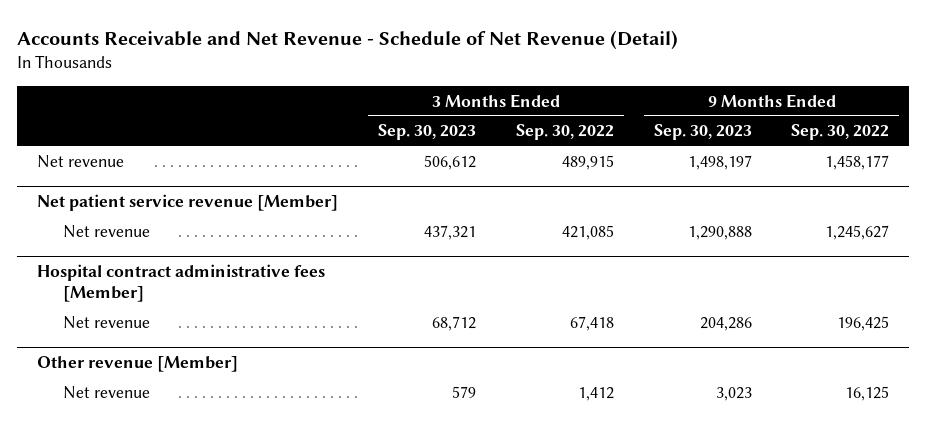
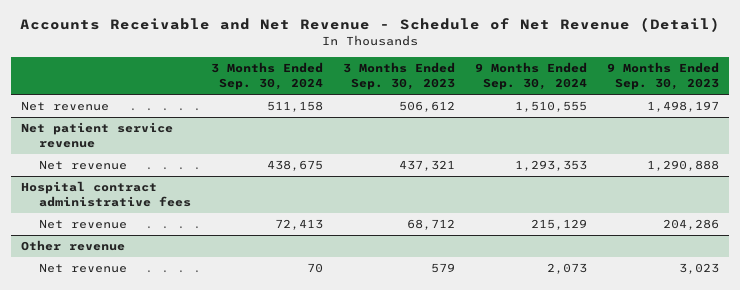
- | 3 Months Ended Sep. 30, 2023 | 3 Months Ended Sep. 30, 2022 | 9 Months Ended Sep. 30, 2023 | 9 Months Ended Sep. 30, 2022
+ | 3 Months Ended Sep. 30, 2024 | 3 Months Ended Sep. 30, 2023 | 9 Months Ended Sep. 30, 2024 | 9 Months Ended Sep. 30, 2023
- Net patient service revenue [Member]
+ Net patient service revenue
- Hospital contract administrative fees [Member]
+ Hospital contract administrative fees
- Other revenue [Member]
+ Other revenue

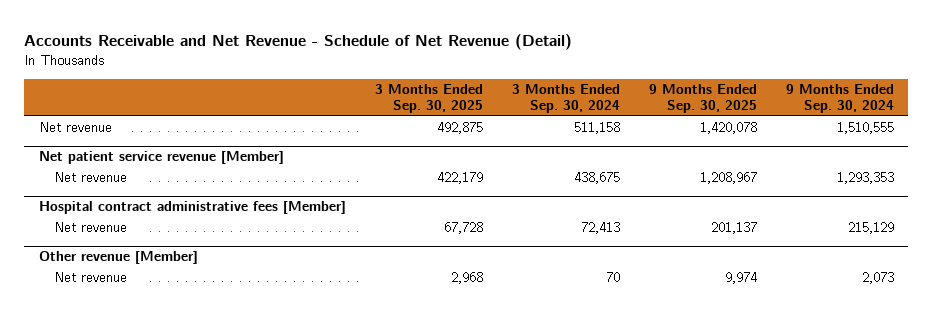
- | 3 Months Ended Sep. 30, 2024 | 3 Months Ended Sep. 30, 2023 | 9 Months Ended Sep. 30, 2024 | 9 Months Ended Sep. 30, 2023
+ | 3 Months Ended Sep. 30, 2025 | 3 Months Ended Sep. 30, 2024 | 9 Months Ended Sep. 30, 2025 | 9 Months Ended Sep. 30, 2024
- Net patient service revenue
+ Net patient service revenue [Member]
- Hospital contract administrative fees
+ Hospital contract administrative fees [Member]
- Other revenue
+ Other revenue [Member]

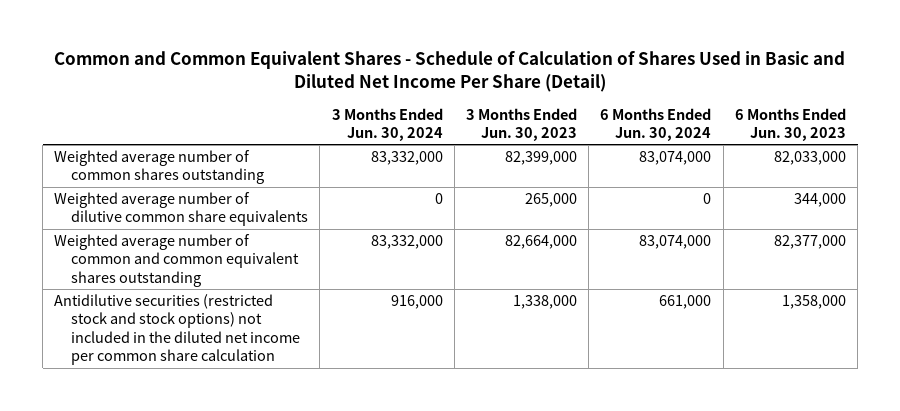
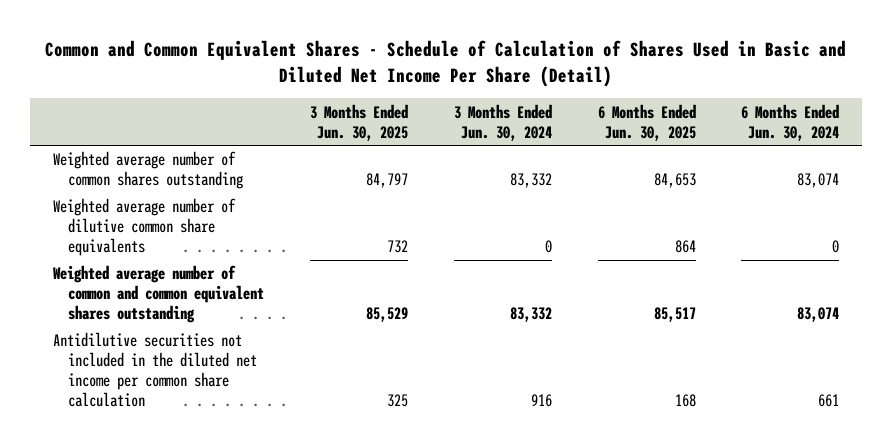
- | 3 Months Ended Jun. 30, 2024 | 3 Months Ended Jun. 30, 2023 | 6 Months Ended Jun. 30, 2024 | 6 Months Ended Jun. 30, 2023
+ | 3 Months Ended Jun. 30, 2025 | 3 Months Ended Jun. 30, 2024 | 6 Months Ended Jun. 30, 2025 | 6 Months Ended Jun. 30, 2024
- Weighted average number of common shares outstanding | 83,332,000 | 82,399,000 | 83,074,000 | 82,033,000
+ Weighted average number of common shares outstanding | 84,797 | 83,332 | 84,653 | 83,074
- Weighted average number of common and common equivalent shares outstanding | 83,332,000 | 82,664,000 | 83,074,000 | 82,377,000
- Antidilutive securities (restricted stock and stock options) not included in the diluted net income per common share calculation | 916,000 | 1,338,000 | 661,000 | 1,358,000
+ Weighted average number of common and common equivalent shares outstanding | 85,529 | 83,332 | 85,517 | 83,074
+ Antidilutive securities not included in the diluted net income per common share calculation | 325 | 916 | 168 | 661

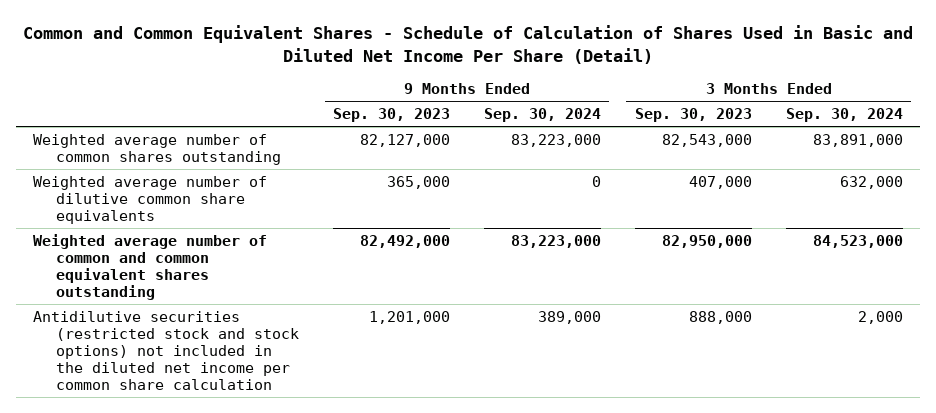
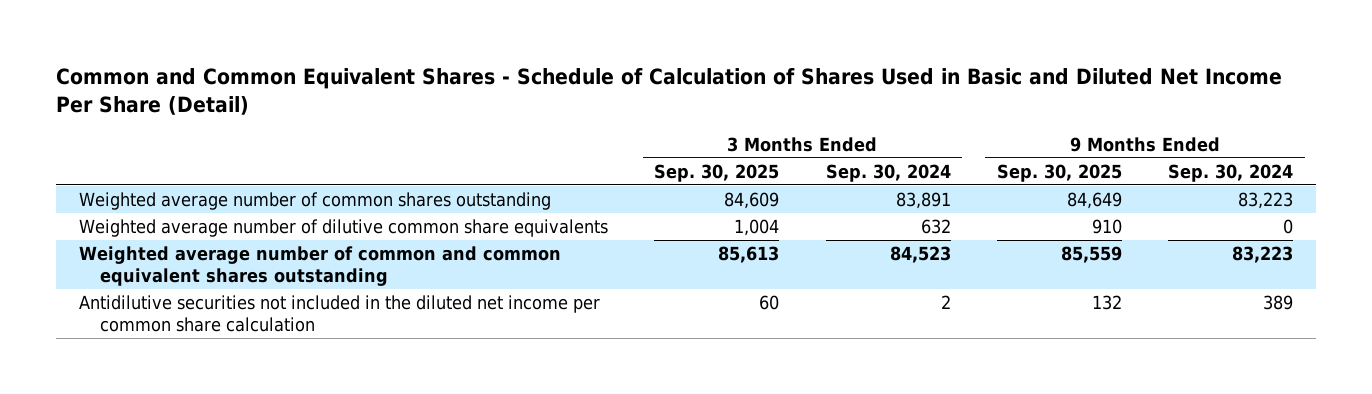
- | 9 Months Ended Sep. 30, 2023 | 9 Months Ended Sep. 30, 2024 | 3 Months Ended Sep. 30, 2023 | 3 Months Ended Sep. 30, 2024
+ | 3 Months Ended Sep. 30, 2025 | 3 Months Ended Sep. 30, 2024 | 9 Months Ended Sep. 30, 2025 | 9 Months Ended Sep. 30, 2024
- Weighted average number of common shares outstanding | 82,127,000 | 83,223,000 | 82,543,000 | 83,891,000
- Weighted average number of dilutive common share equivalents | 365,000 | 0 | 407,000 | 632,000
- Weighted average number of common and common equivalent shares outstanding | 82,492,000 | 83,223,000 | 82,950,000 | 84,523,000
- Antidilutive securities (restricted stock and stock options) not included in the diluted net income per common share calculation | 1,201,000 | 389,000 | 888,000 | 2,000
+ Weighted average number of common shares outstanding | 84,609 | 83,891 | 84,649 | 83,223
+ Weighted average number of dilutive common share equivalents | 1,004 | 632 | 910 | 0
+ Weighted average number of common and common equivalent shares outstanding | 85,613 | 84,523 | 85,559 | 83,223
+ Antidilutive securities not included in the diluted net income per common share calculation | 60 | 2 | 132 | 389

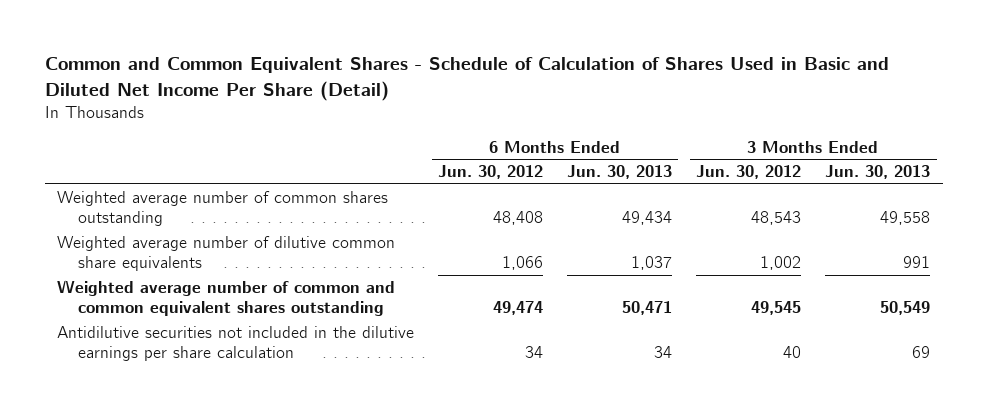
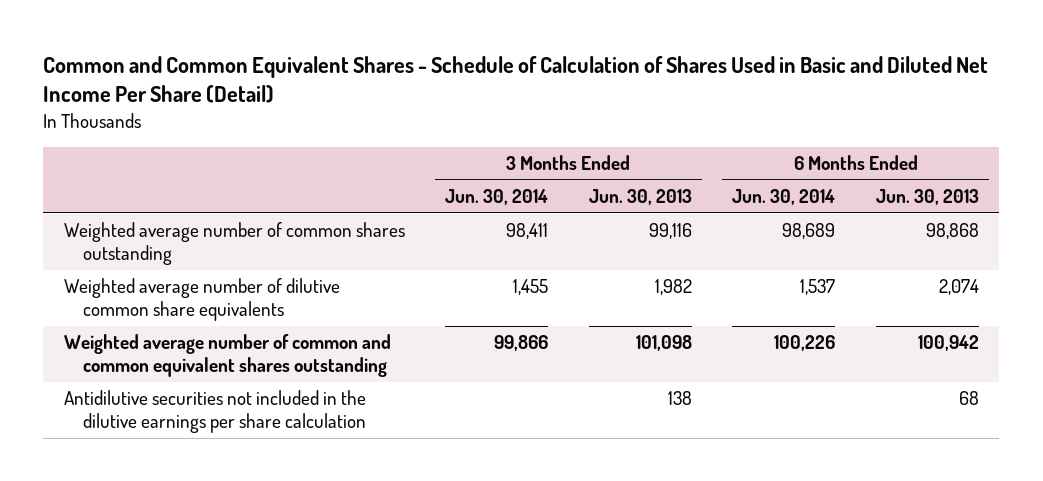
- | 6 Months Ended Jun. 30, 2012 | 6 Months Ended Jun. 30, 2013 | 3 Months Ended Jun. 30, 2012 | 3 Months Ended Jun. 30, 2013
+ | 3 Months Ended Jun. 30, 2014 | 3 Months Ended Jun. 30, 2013 | 6 Months Ended Jun. 30, 2014 | 6 Months Ended Jun. 30, 2013
- Weighted average number of common shares outstanding | 48,408 | 49,434 | 48,543 | 49,558
- Weighted average number of dilutive common share equivalents | 1,066 | 1,037 | 1,002 | 991
- Weighted average number of common and common equivalent shares outstanding | 49,474 | 50,471 | 49,545 | 50,549
- Antidilutive securities not included in the dilutive earnings per share calculation | 34 | 34 | 40 | 69
+ Weighted average number of common shares outstanding | 98,411 | 99,116 | 98,689 | 98,868
+ Weighted average number of dilutive common share equivalents | 1,455 | 1,982 | 1,537 | 2,074
+ Weighted average number of common and common equivalent shares outstanding | 99,866 | 101,098 | 100,226 | 100,942
+ Antidilutive securities not included in the dilutive earnings per share calculation | | 138 | | 68

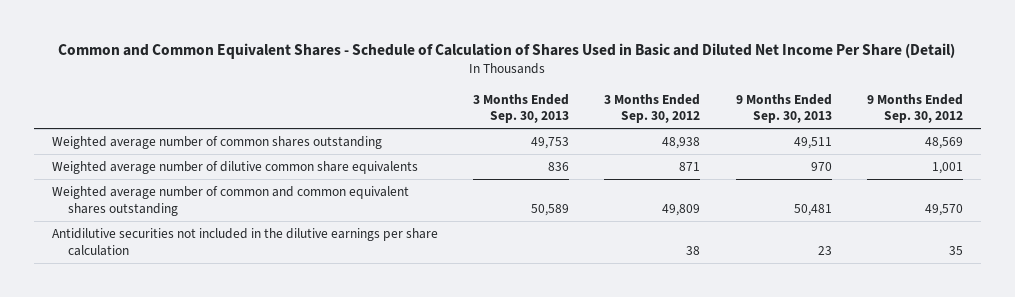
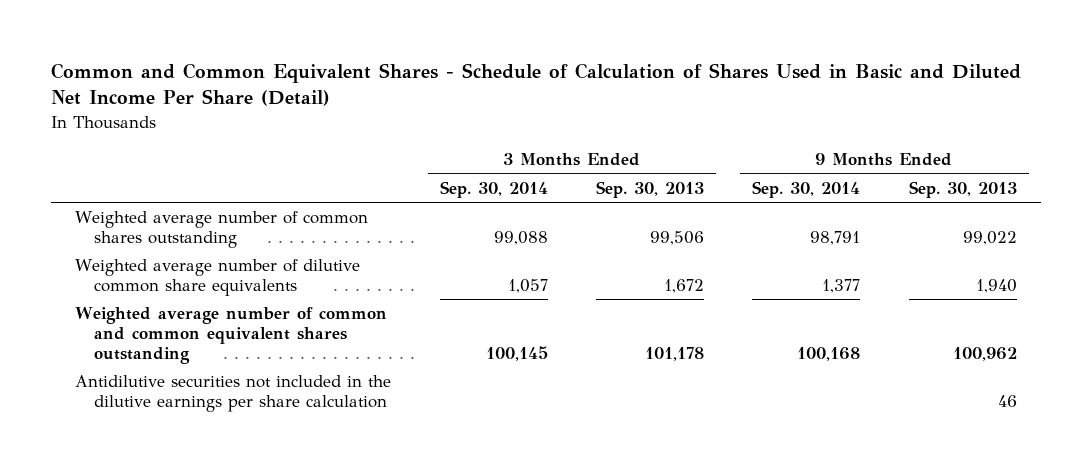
- | 3 Months Ended Sep. 30, 2013 | 3 Months Ended Sep. 30, 2012 | 9 Months Ended Sep. 30, 2013 | 9 Months Ended Sep. 30, 2012
+ | 3 Months Ended Sep. 30, 2014 | 3 Months Ended Sep. 30, 2013 | 9 Months Ended Sep. 30, 2014 | 9 Months Ended Sep. 30, 2013
- Weighted average number of common shares outstanding | 49,753 | 48,938 | 49,511 | 48,569
- Weighted average number of dilutive common share equivalents | 836 | 871 | 970 | 1,001
- Weighted average number of common and common equivalent shares outstanding | 50,589 | 49,809 | 50,481 | 49,570
- Antidilutive securities not included in the dilutive earnings per share calculation | | 38 | 23 | 35
+ Weighted average number of common shares outstanding | 99,088 | 99,506 | 98,791 | 99,022
+ Weighted average number of dilutive common share equivalents | 1,057 | 1,672 | 1,377 | 1,940
+ Weighted average number of common and common equivalent shares outstanding | 100,145 | 101,178 | 100,168 | 100,962
+ Antidilutive securities not included in the dilutive earnings per share calculation | | | | 46

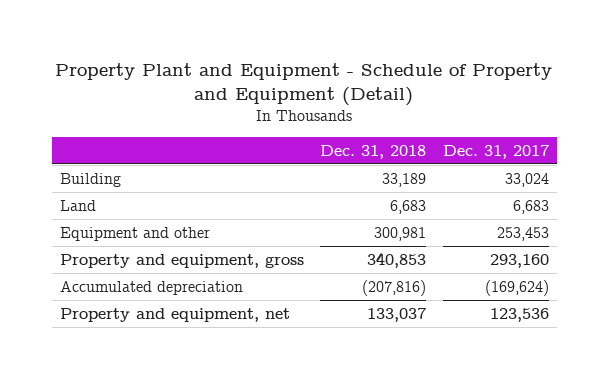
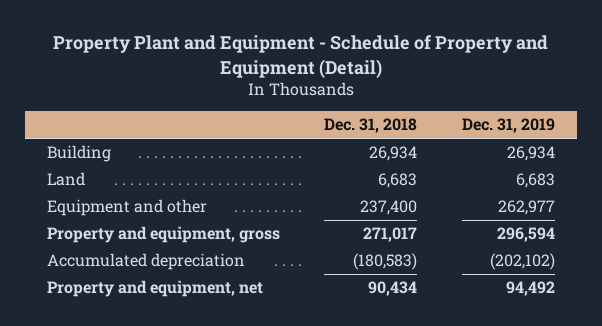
- | Dec. 31, 2018 | Dec. 31, 2017
+ | Dec. 31, 2018 | Dec. 31, 2019
- Building | 33,189 | 33,024
+ Building | 26,934 | 26,934
- Equipment and other | 300,981 | 253,453
- Property and equipment, gross | 340,853 | 293,160
- Accumulated depreciation | (207,816) | (169,624)
- Property and equipment, net | 133,037 | 123,536
+ Equipment and other | 237,400 | 262,977
+ Property and equipment, gross | 271,017 | 296,594
+ Accumulated depreciation | (180,583) | (202,102)
+ Property and equipment, net | 90,434 | 94,492

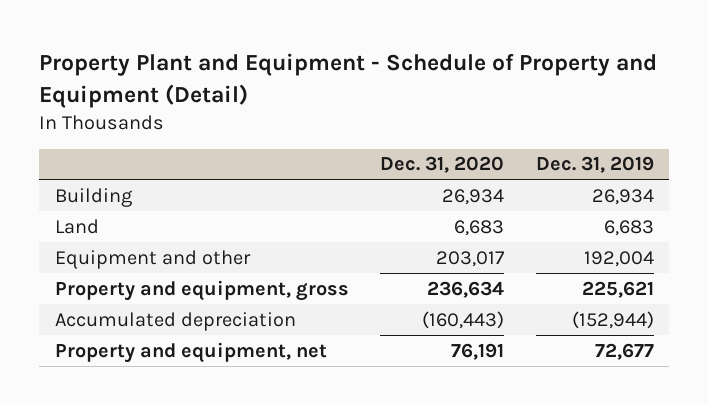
- | Dec. 31, 2018 | Dec. 31, 2019
+ | Dec. 31, 2020 | Dec. 31, 2019
- Equipment and other | 237,400 | 262,977
- Property and equipment, gross | 271,017 | 296,594
- Accumulated depreciation | (180,583) | (202,102)
- Property and equipment, net | 90,434 | 94,492
+ Equipment and other | 203,017 | 192,004
+ Property and equipment, gross | 236,634 | 225,621
+ Accumulated depreciation | (160,443) | (152,944)
+ Property and equipment, net | 76,191 | 72,677

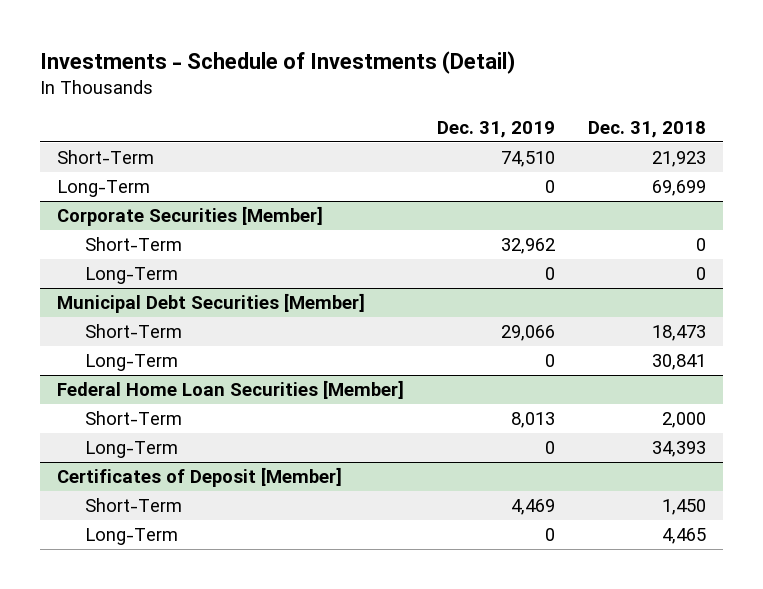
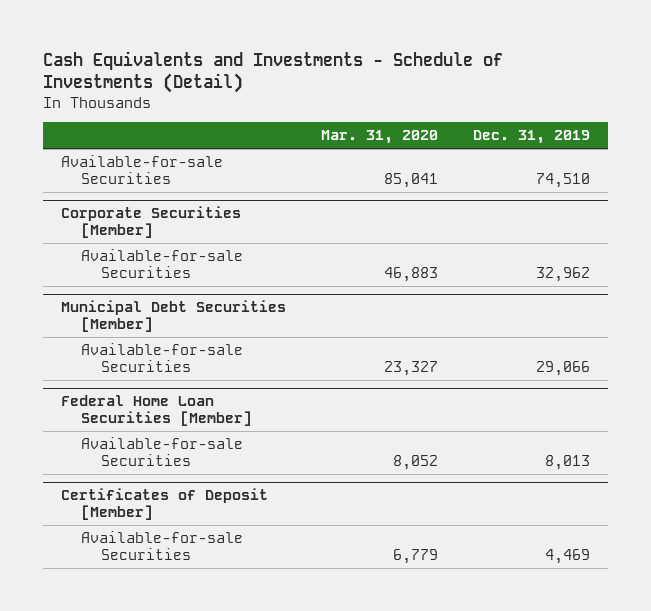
- Investments - Schedule of Investments (Detail)
+ Cash Equivalents and Investments - Schedule of Investments (Detail)
- | Dec. 31, 2019 | Dec. 31, 2018
+ | Mar. 31, 2020 | Dec. 31, 2019
- Short-Term | 74,510 | 21,923
- Long-Term | 0 | 69,699
+ Available-for-sale Securities | 85,041 | 74,510
@ Corporate Securities [Member]
- Short-Term | 32,962 | 0
- Long-Term | 0 | 0
+ Available-for-sale Securities | 46,883 | 32,962
@ Municipal Debt Securities [Member]
- Short-Term | 29,066 | 18,473
- Long-Term | 0 | 30,841
+ Available-for-sale Securities | 23,327 | 29,066
@ Federal Home Loan Securities [Member]
- Short-Term | 8,013 | 2,000
- Long-Term | 0 | 34,393
+ Available-for-sale Securities | 8,052 | 8,013
@ Certificates of Deposit [Member]
- Short-Term | 4,469 | 1,450
- Long-Term | 0 | 4,465
+ Available-for-sale Securities | 6,779 | 4,469

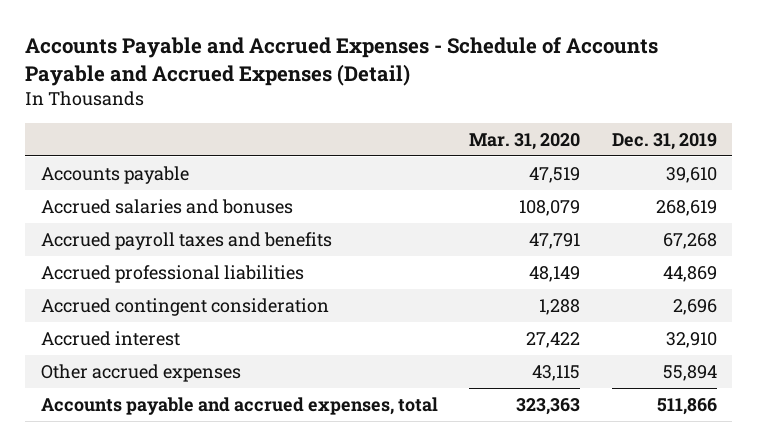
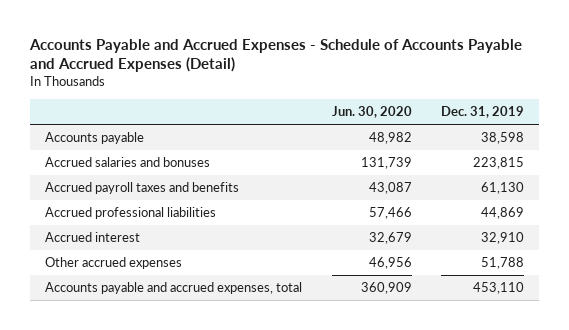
- | Mar. 31, 2020 | Dec. 31, 2019
+ | Jun. 30, 2020 | Dec. 31, 2019
- Accounts payable | 47,519 | 39,610
- Accrued salaries and bonuses | 108,079 | 268,619
- Accrued payroll taxes and benefits | 47,791 | 67,268
+ Accounts payable | 48,982 | 38,598
+ Accrued salaries and bonuses | 131,739 | 223,815
+ Accrued payroll taxes and benefits | 43,087 | 61,130
- Accrued contingent consideration | 1,288 | 2,696
- Other accrued expenses | 43,115 | 55,894
- Accounts payable and accrued expenses, total | 323,363 | 511,866
+ Other accrued expenses | 46,956 | 51,788
+ Accounts payable and accrued expenses, total | 360,909 | 453,110

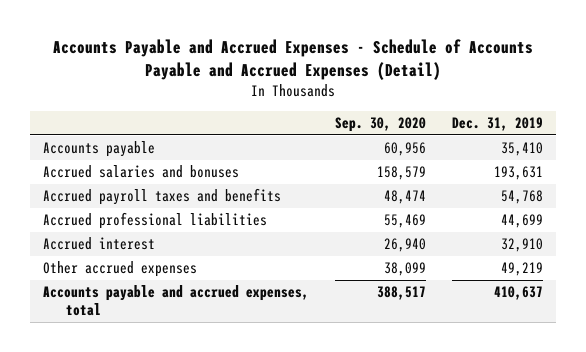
- | Jun. 30, 2020 | Dec. 31, 2019
+ | Sep. 30, 2020 | Dec. 31, 2019
- Accounts payable | 48,982 | 38,598
- Accrued salaries and bonuses | 131,739 | 223,815
- Accrued payroll taxes and benefits | 43,087 | 61,130
- Accrued professional liabilities | 57,466 | 44,869
+ Accounts payable | 60,956 | 35,410
+ Accrued salaries and bonuses | 158,579 | 193,631
+ Accrued payroll taxes and benefits | 48,474 | 54,768
+ Accrued professional liabilities | 55,469 | 44,699
- Other accrued expenses | 46,956 | 51,788
- Accounts payable and accrued expenses, total | 360,909 | 453,110
+ Other accrued expenses | 38,099 | 49,219
+ Accounts payable and accrued expenses, total | 388,517 | 410,637

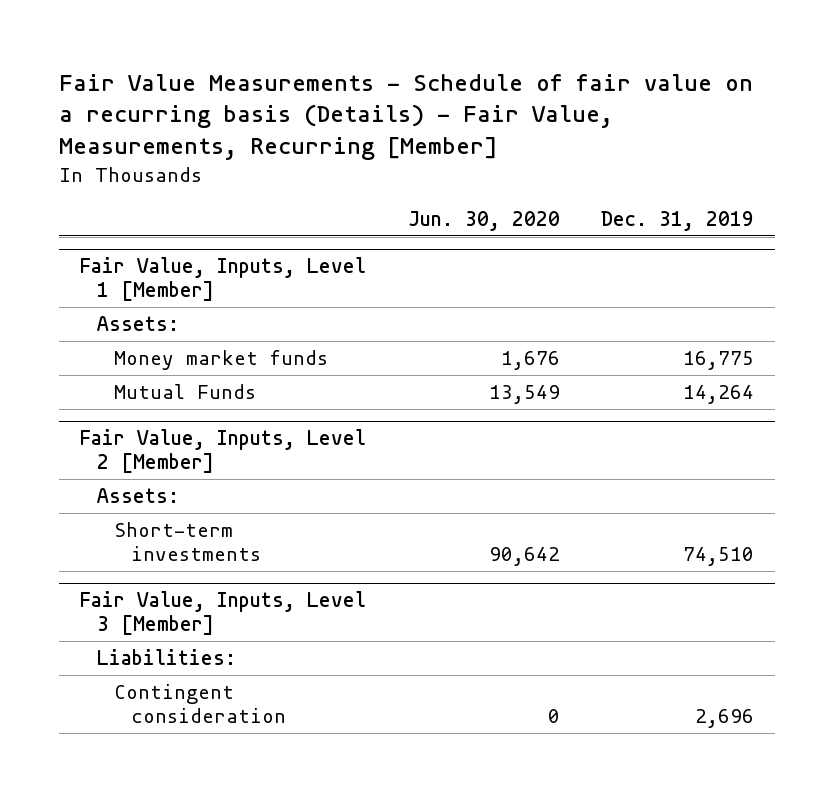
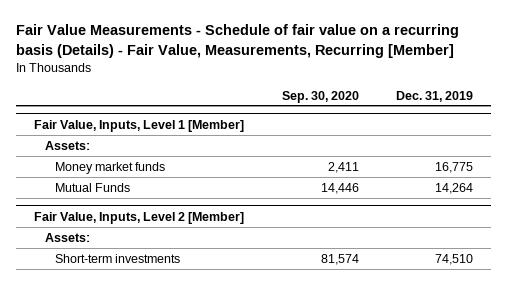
- | Jun. 30, 2020 | Dec. 31, 2019
+ | Sep. 30, 2020 | Dec. 31, 2019
- Fair Value, Inputs, Level 3 [Member]
- Liabilities:
- Contingent consideration | 0 | 2,696

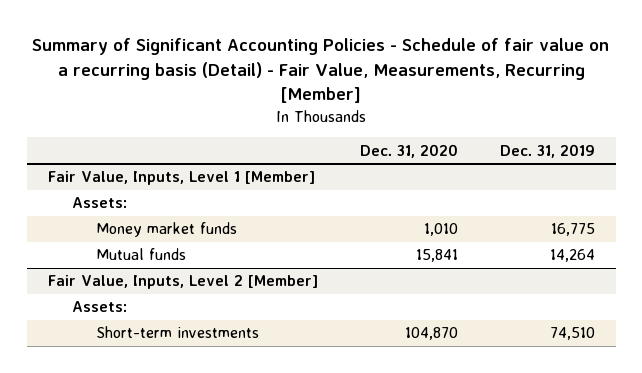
- Fair Value Measurements - Schedule of fair value on a recurring basis (Details) - Fair Value, Measurements, Recurring [Member]
+ Summary of Significant Accounting Policies - Schedule of fair value on a recurring basis (Detail) - Fair Value, Measurements, Recurring [Member]
- | Sep. 30, 2020 | Dec. 31, 2019
+ | Dec. 31, 2020 | Dec. 31, 2019
@ Fair Value, Inputs, Level 1 [Member]
- Mutual Funds | 14,446 | 14,264
+ Mutual funds | 15,841 | 14,264

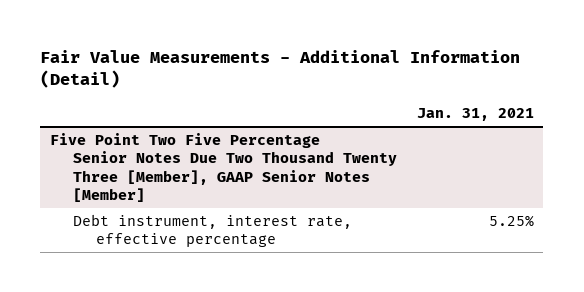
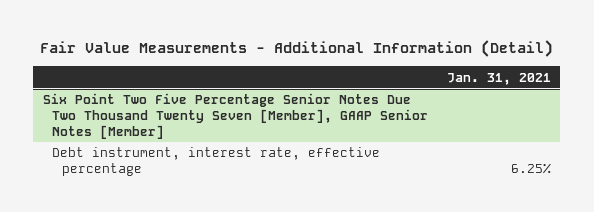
- Five Point Two Five Percentage Senior Notes Due Two Thousand Twenty Three [Member], GAAP Senior Notes [Member]
- Debt instrument, interest rate, effective percentage | 5.25%
+ Six Point Two Five Percentage Senior Notes Due Two Thousand Twenty Seven [Member], GAAP Senior Notes [Member]
+ Debt instrument, interest rate, effective percentage | 6.25%

